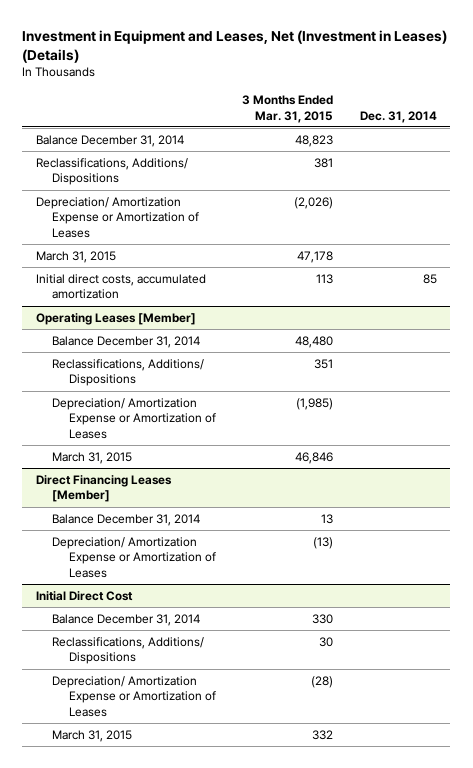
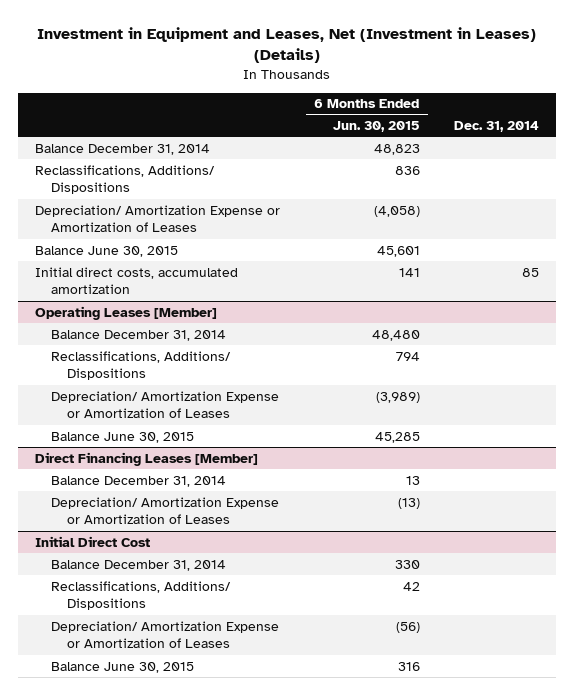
- | 3 Months Ended Mar. 31, 2015 | Dec. 31, 2014
+ | 6 Months Ended Jun. 30, 2015 | Dec. 31, 2014
- March 31, 2015 | 47,178 |
+ Balance June 30, 2015 | 45,601 |
@ Operating Leases [Member]
- March 31, 2015 | 46,846 |
+ Balance June 30, 2015 | 45,285 |
@ Initial Direct Cost
- March 31, 2015 | 332 |
+ Balance June 30, 2015 | 316 |

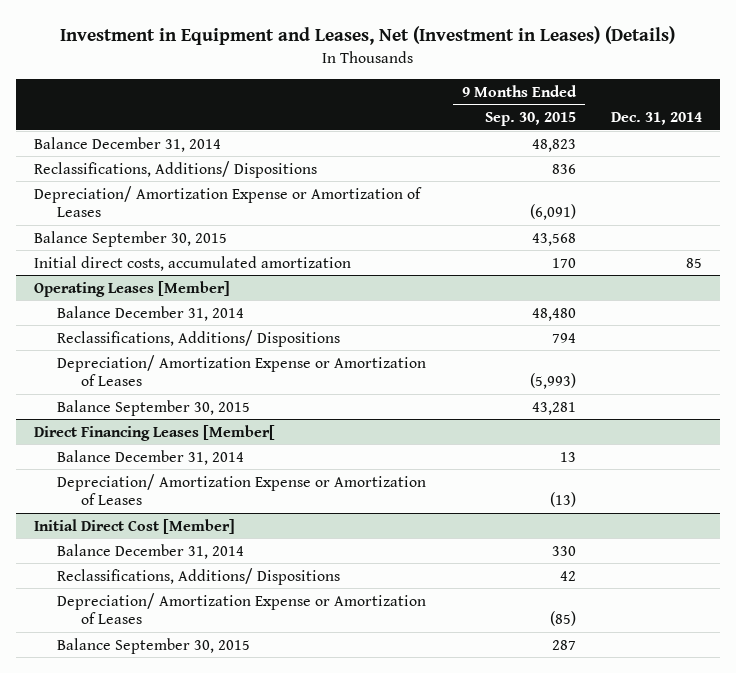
- | 6 Months Ended Jun. 30, 2015 | Dec. 31, 2014
+ | 9 Months Ended Sep. 30, 2015 | Dec. 31, 2014
- Balance June 30, 2015 | 45,601 |
+ Balance September 30, 2015 | 43,568 |
@ Operating Leases [Member]
- Balance June 30, 2015 | 45,285 |
- Direct Financing Leases [Member]
@ Operating Leases [Member]
+ Balance September 30, 2015 | 43,281 |
+ Direct Financing Leases [Member[
- Initial Direct Cost
+ Initial Direct Cost [Member]
- Balance June 30, 2015 | 316 |
+ Balance September 30, 2015 | 287 |

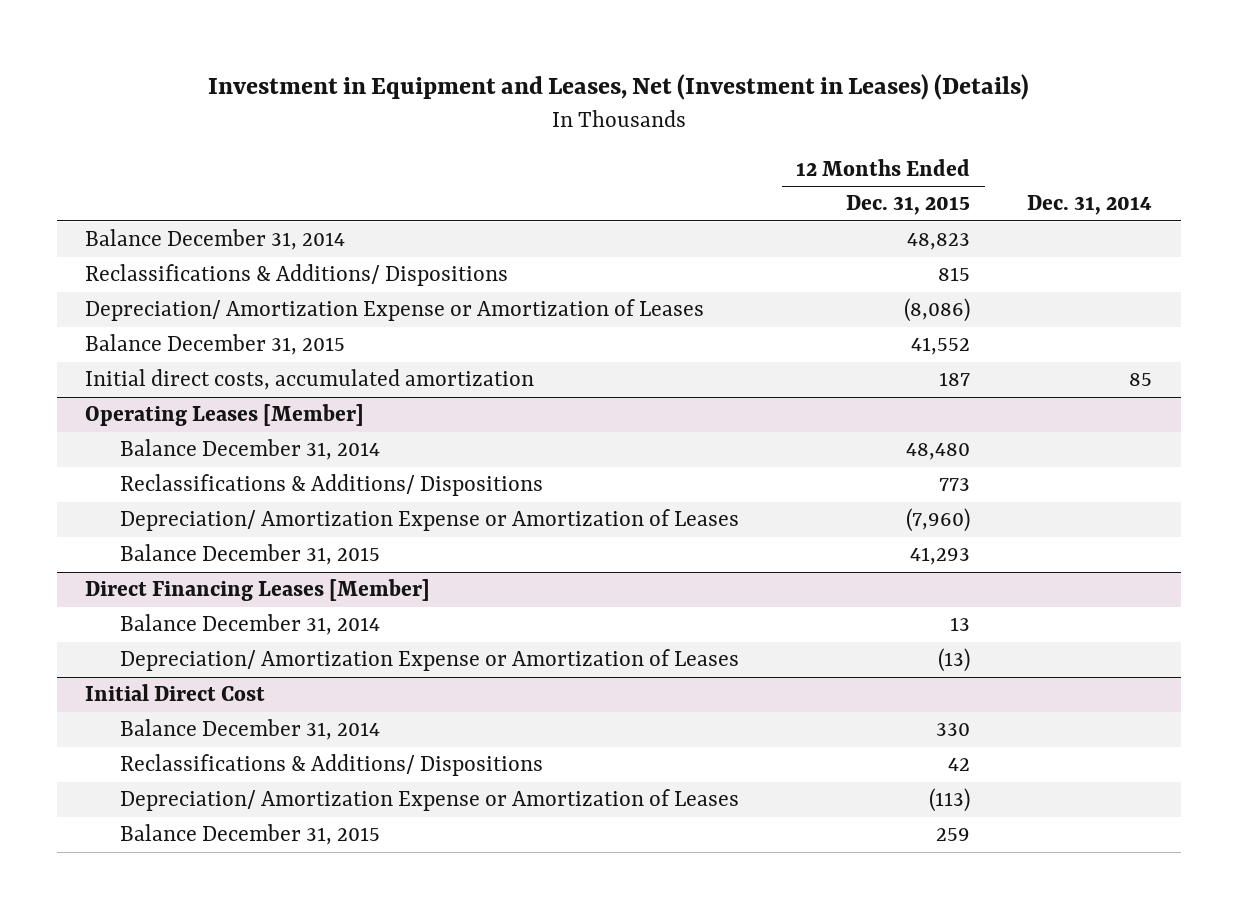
- | 9 Months Ended Sep. 30, 2015 | Dec. 31, 2014
+ | 12 Months Ended Dec. 31, 2015 | Dec. 31, 2014
- Reclassifications, Additions/ Dispositions | 836 |
+ Reclassifications & Additions/ Dispositions | 815 |
- Balance September 30, 2015 | 43,568 |
+ Balance December 31, 2015 | 41,552 |
@ Operating Leases [Member]
- Reclassifications, Additions/ Dispositions | 794 |
+ Reclassifications & Additions/ Dispositions | 773 |
- Balance September 30, 2015 | 43,281 |
- Direct Financing Leases [Member[
@ Operating Leases [Member]
+ Balance December 31, 2015 | 41,293 |
+ Direct Financing Leases [Member]
- Initial Direct Cost [Member]
+ Initial Direct Cost
- Reclassifications, Additions/ Dispositions | 42 |
+ Reclassifications & Additions/ Dispositions | 42 |
- Balance September 30, 2015 | 287 |
+ Balance December 31, 2015 | 259 |

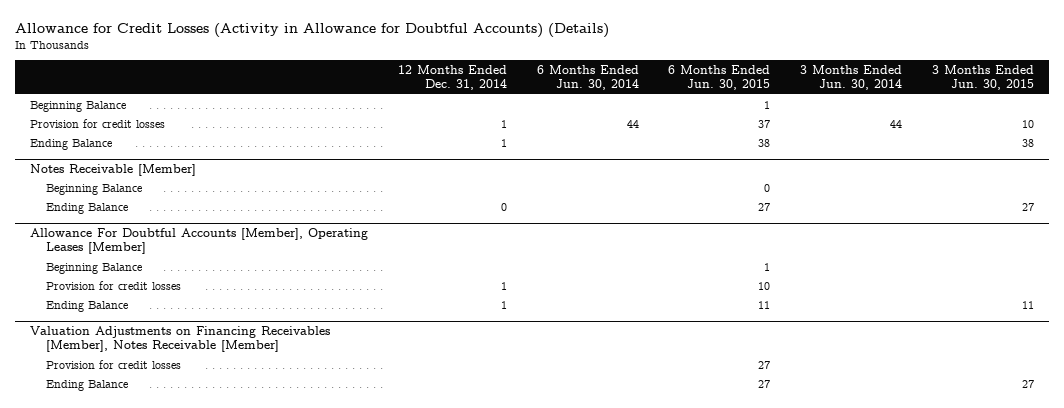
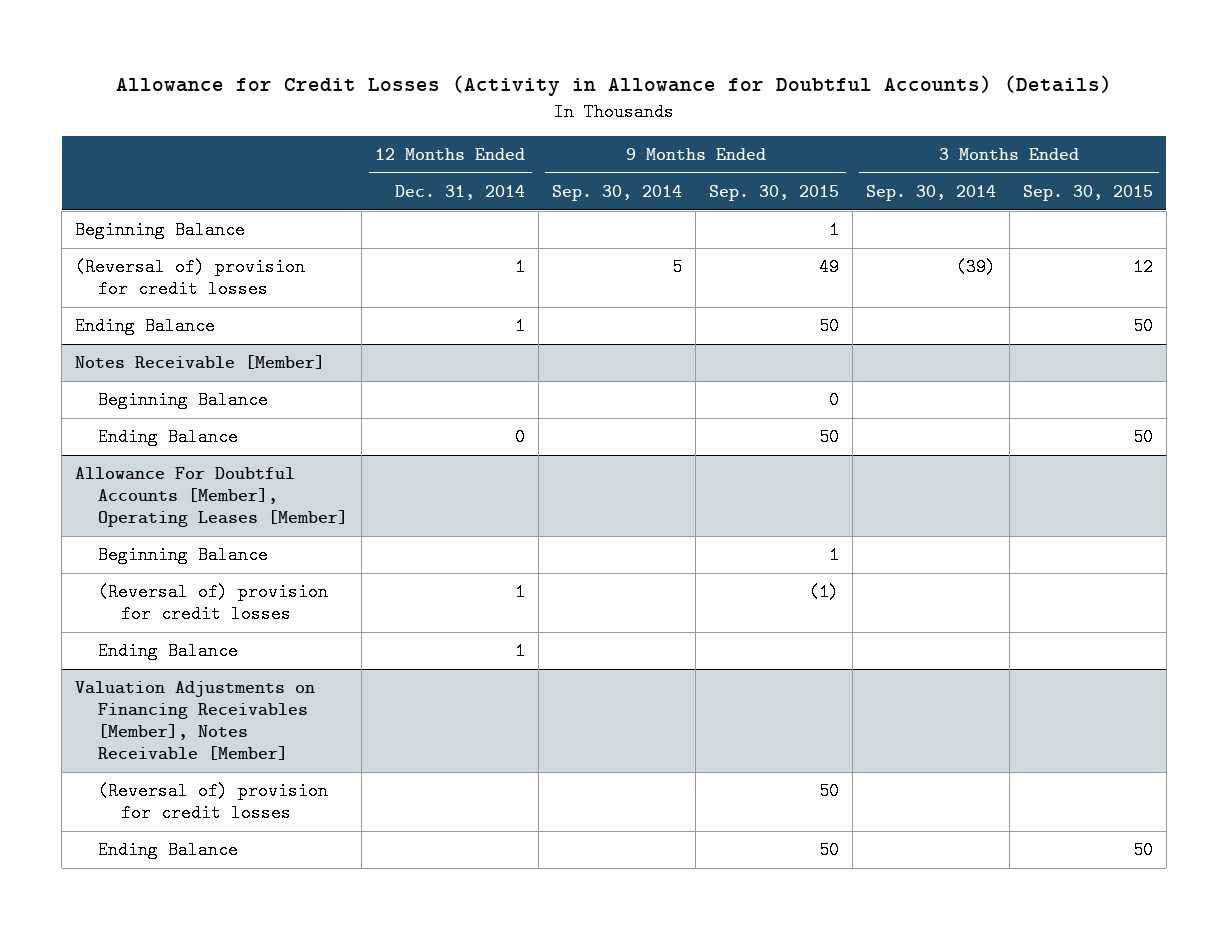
- | 12 Months Ended Dec. 31, 2014 | 6 Months Ended Jun. 30, 2014 | 6 Months Ended Jun. 30, 2015 | 3 Months Ended Jun. 30, 2014 | 3 Months Ended Jun. 30, 2015
+ | 12 Months Ended Dec. 31, 2014 | 9 Months Ended Sep. 30, 2014 | 9 Months Ended Sep. 30, 2015 | 3 Months Ended Sep. 30, 2014 | 3 Months Ended Sep. 30, 2015
- Provision for credit losses | 1 | 44 | 37 | 44 | 10
+ (Reversal of) provision for credit losses | 1 | 5 | 49 | (39) | 12
@ Allowance For Doubtful Accounts [Member], Operating Leases [Member]
- Provision for credit losses | 1 | | 10 | |
+ (Reversal of) provision for credit losses | 1 | | (1) | |
@ Valuation Adjustments on Financing Receivables [Member], Notes Receivable [Member]
- Provision for credit losses | | | 27 | |
+ (Reversal of) provision for credit losses | | | 50 | |

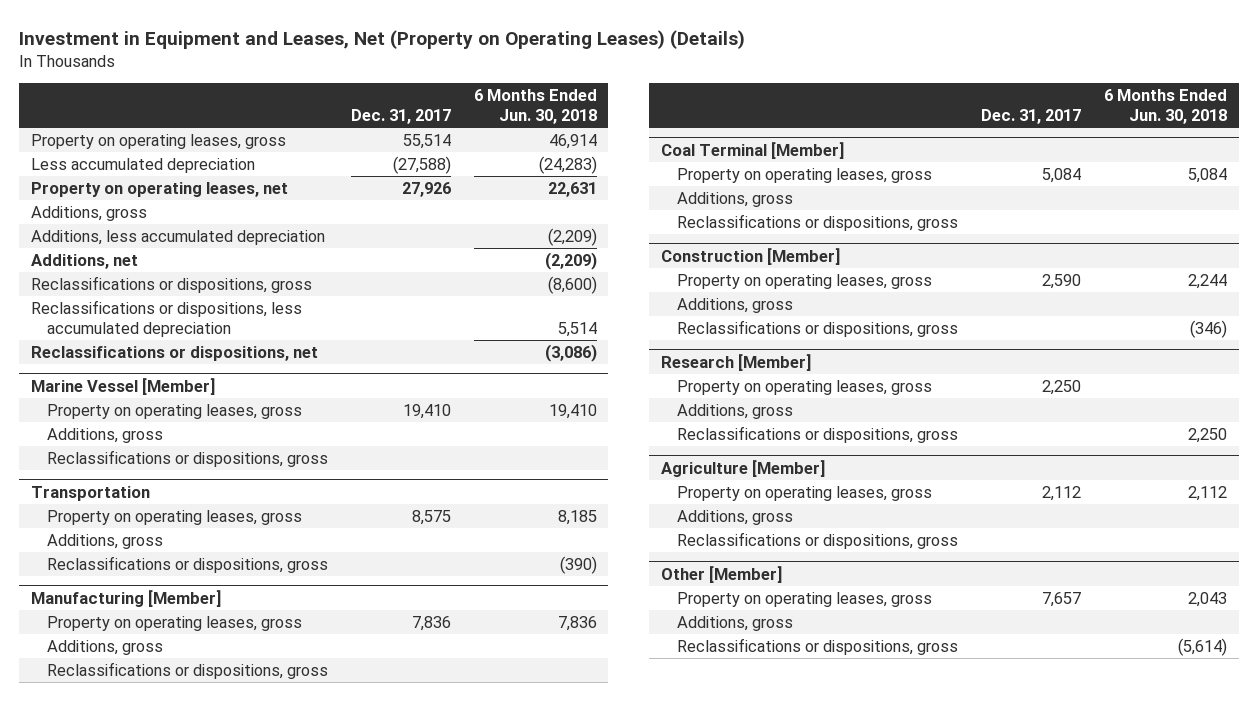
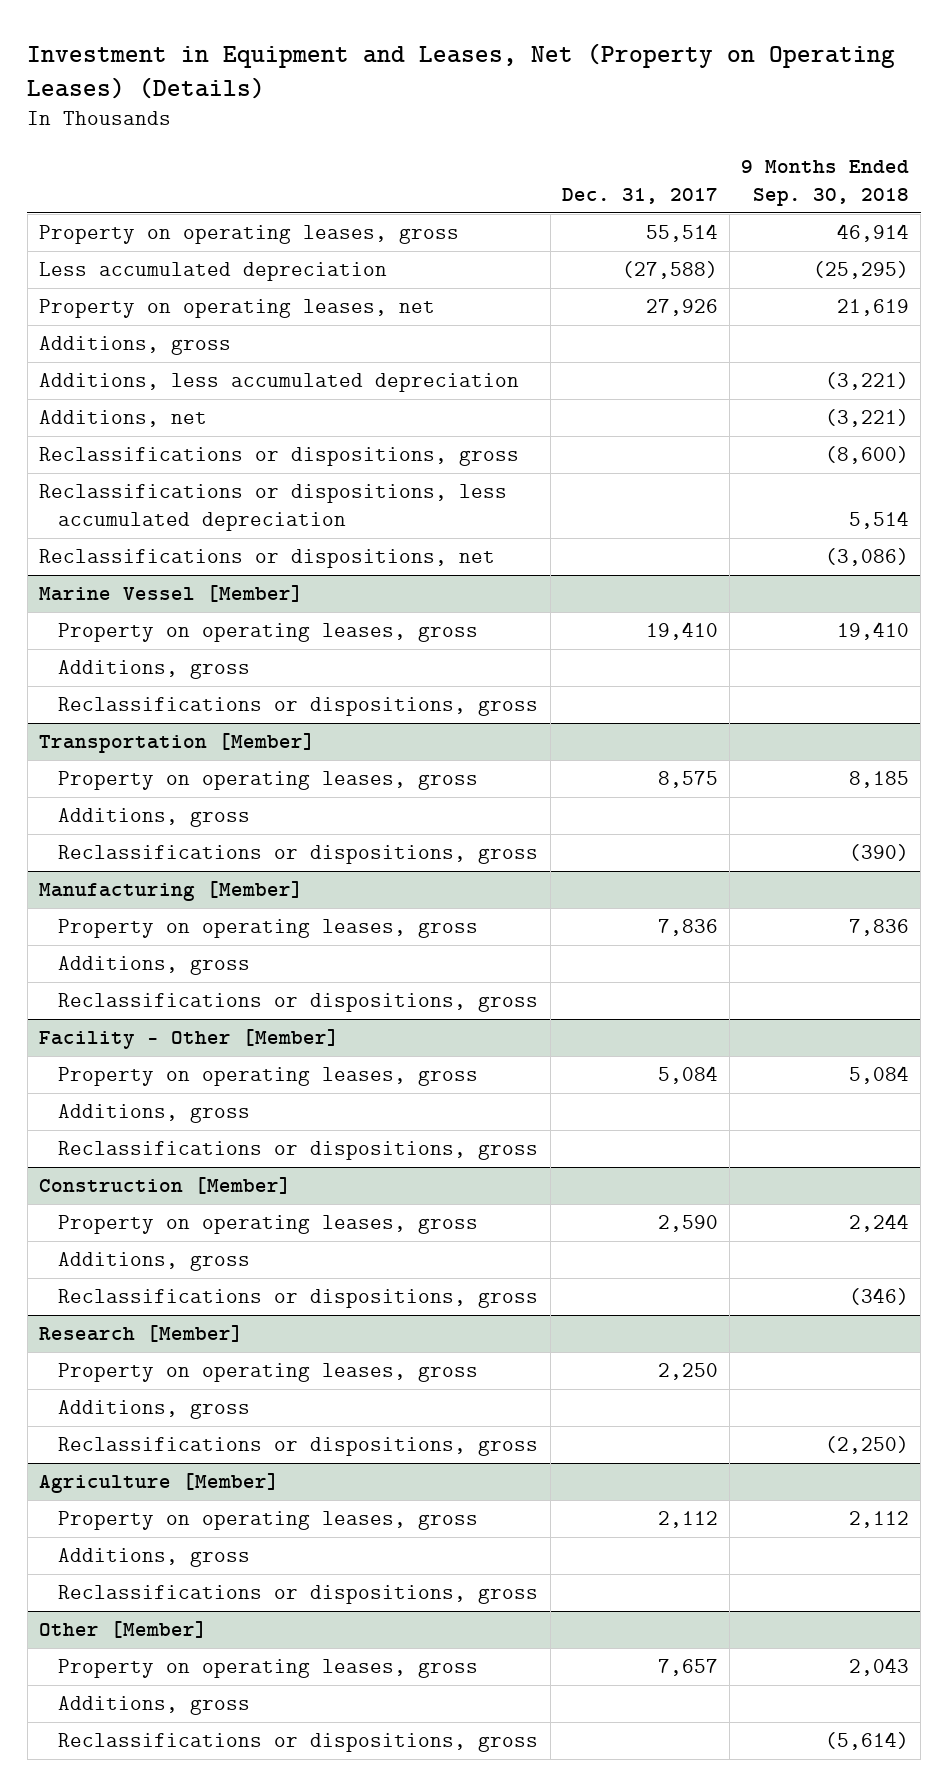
- | Dec. 31, 2017 | 6 Months Ended Jun. 30, 2018
+ | Dec. 31, 2017 | 9 Months Ended Sep. 30, 2018
- Transportation
+ Transportation [Member]
- Coal Terminal [Member]
+ Facility - Other [Member]

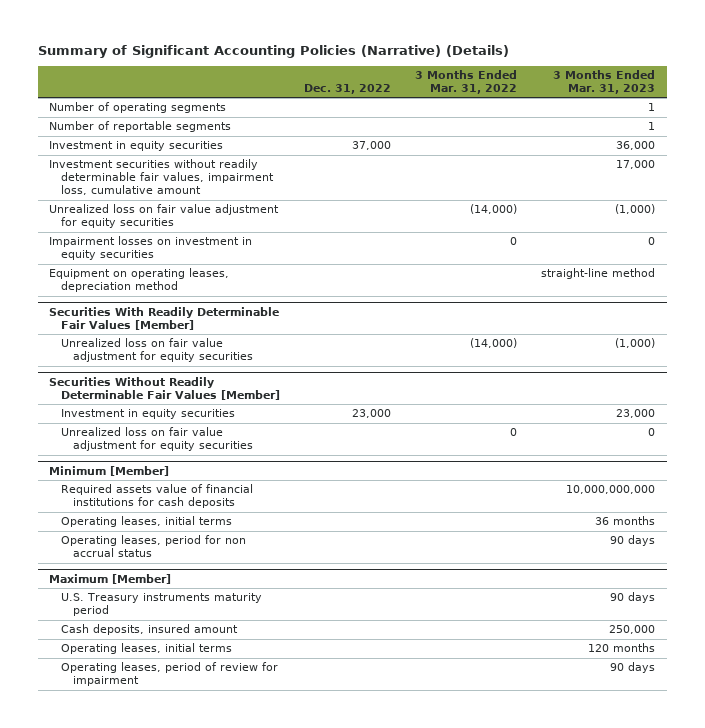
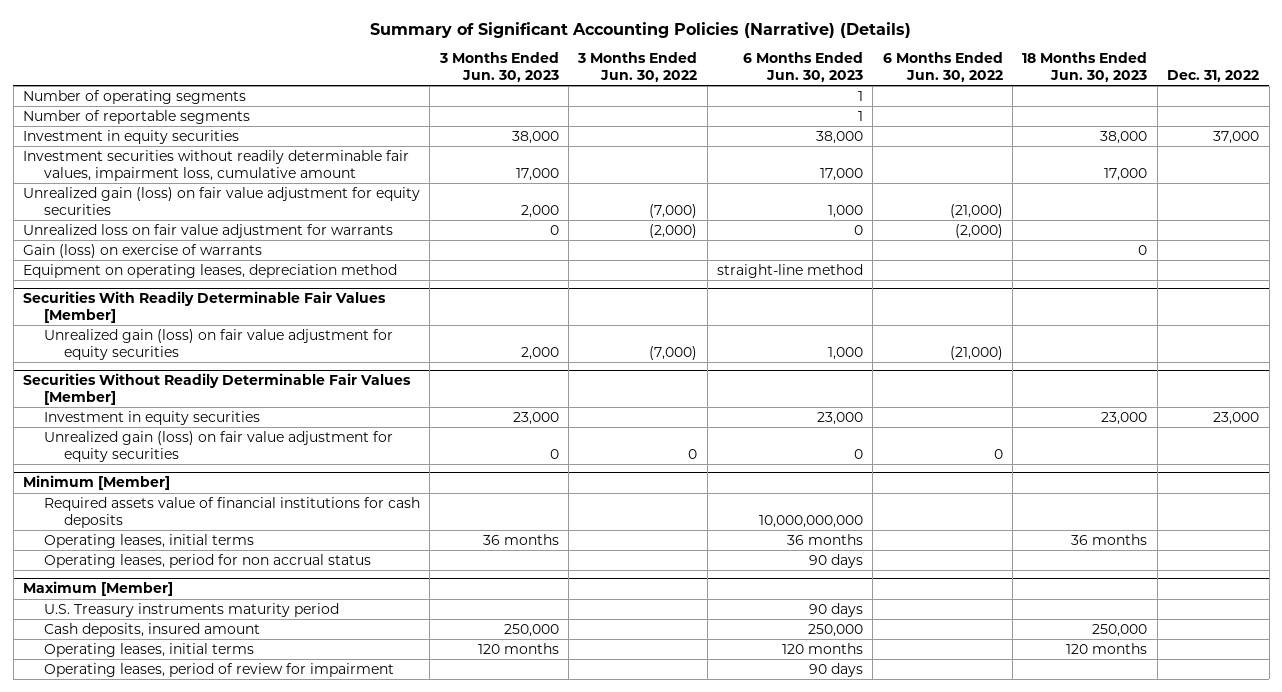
- | Dec. 31, 2022 | 3 Months Ended Mar. 31, 2022 | 3 Months Ended Mar. 31, 2023
+ | 3 Months Ended Jun. 30, 2023 | 3 Months Ended Jun. 30, 2022 | 6 Months Ended Jun. 30, 2023 | 6 Months Ended Jun. 30, 2022 | 18 Months Ended Jun. 30, 2023 | Dec. 31, 2022
- Unrealized loss on fair value adjustment for equity securities | | (14,000) | (1,000)
- Impairment losses on investment in equity securities | | 0 | 0
+ Unrealized gain (loss) on fair value adjustment for equity securities | 2,000 | (7,000) | 1,000 | (21,000) | |
+ Unrealized loss on fair value adjustment for warrants | 0 | (2,000) | 0 | (2,000) | |
+ Gain (loss) on exercise of warrants | | | | | 0 |
@ Securities With Readily Determinable Fair Values [Member]
- Unrealized loss on fair value adjustment for equity securities | | (14,000) | (1,000)
+ Unrealized gain (loss) on fair value adjustment for equity securities | 2,000 | (7,000) | 1,000 | (21,000) | |
@ Securities Without Readily Determinable Fair Values [Member]
- Unrealized loss on fair value adjustment for equity securities | | 0 | 0
+ Unrealized gain (loss) on fair value adjustment for equity securities | 0 | 0 | 0 | 0 | |

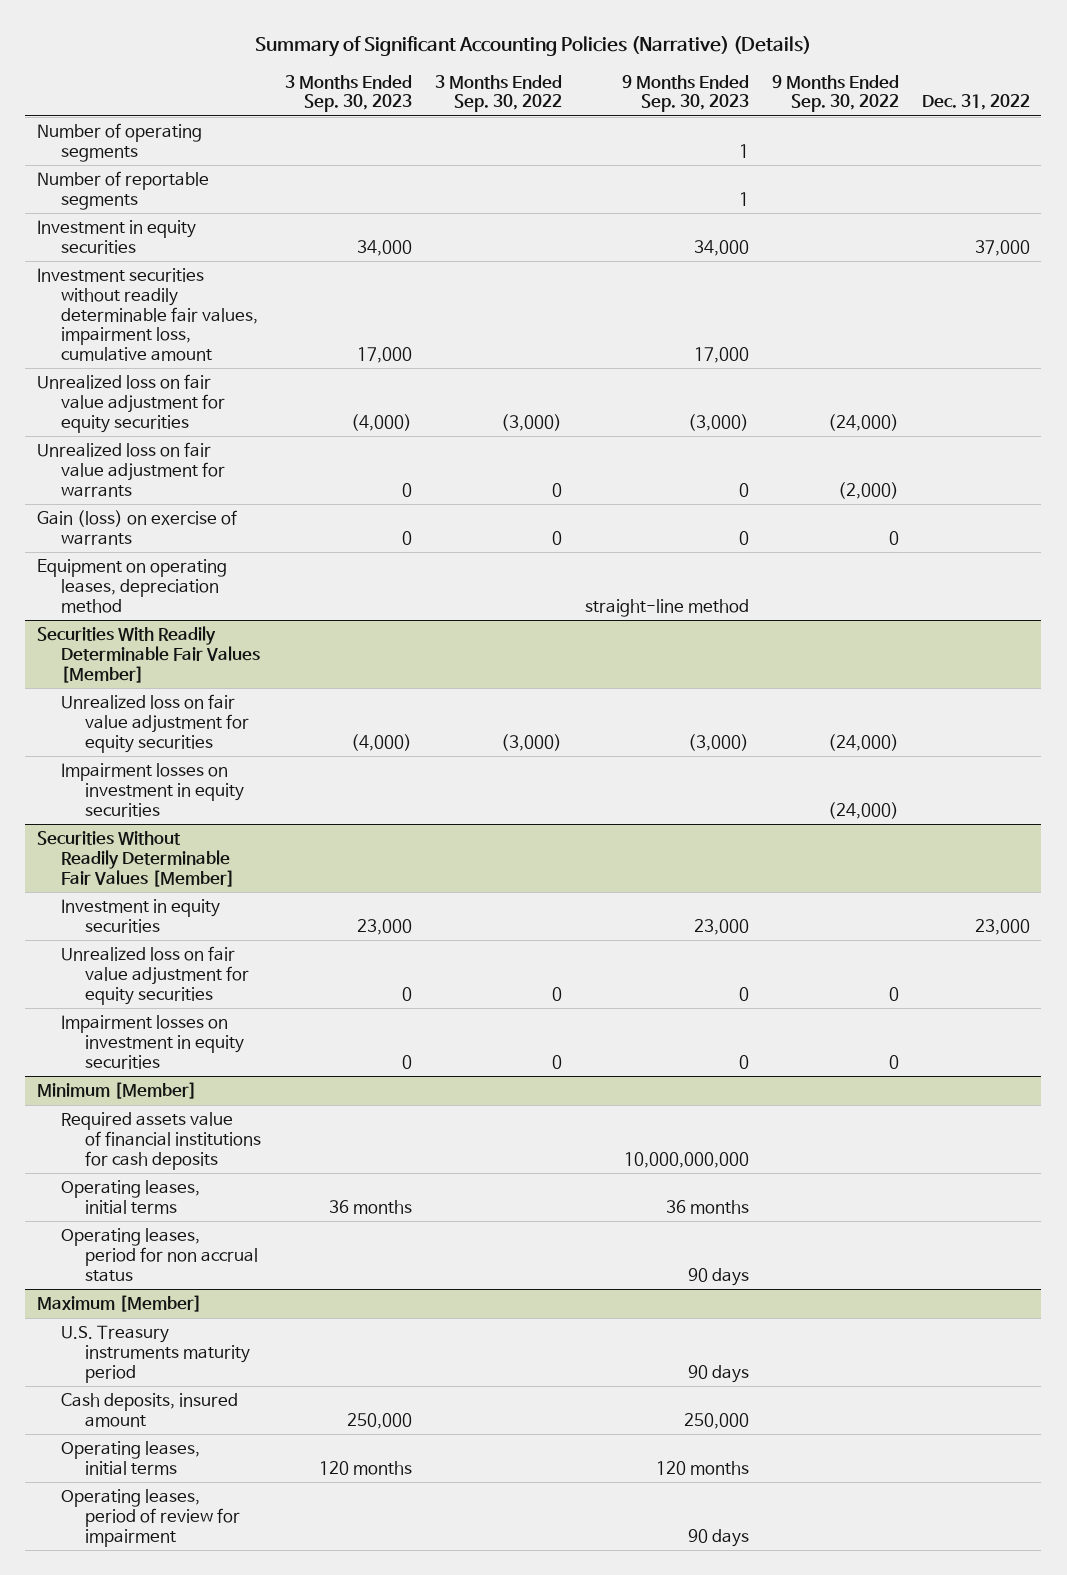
- | 3 Months Ended Jun. 30, 2023 | 3 Months Ended Jun. 30, 2022 | 6 Months Ended Jun. 30, 2023 | 6 Months Ended Jun. 30, 2022 | 18 Months Ended Jun. 30, 2023 | Dec. 31, 2022
+ | 3 Months Ended Sep. 30, 2023 | 3 Months Ended Sep. 30, 2022 | 9 Months Ended Sep. 30, 2023 | 9 Months Ended Sep. 30, 2022 | Dec. 31, 2022
- Unrealized gain (loss) on fair value adjustment for equity securities | 2,000 | (7,000) | 1,000 | (21,000) | |
+ Unrealized loss on fair value adjustment for equity securities | (4,000) | (3,000) | (3,000) | (24,000) |
@ Securities With Readily Determinable Fair Values [Member]
- Unrealized gain (loss) on fair value adjustment for equity securities | 2,000 | (7,000) | 1,000 | (21,000) | |
+ Unrealized loss on fair value adjustment for equity securities | (4,000) | (3,000) | (3,000) | (24,000) |
+ Impairment losses on investment in equity securities | | | | (24,000) |
@ Securities Without Readily Determinable Fair Values [Member]
- Unrealized gain (loss) on fair value adjustment for equity securities | 0 | 0 | 0 | 0 | |
+ Unrealized loss on fair value adjustment for equity securities | 0 | 0 | 0 | 0 |
+ Impairment losses on investment in equity securities | 0 | 0 | 0 | 0 |

